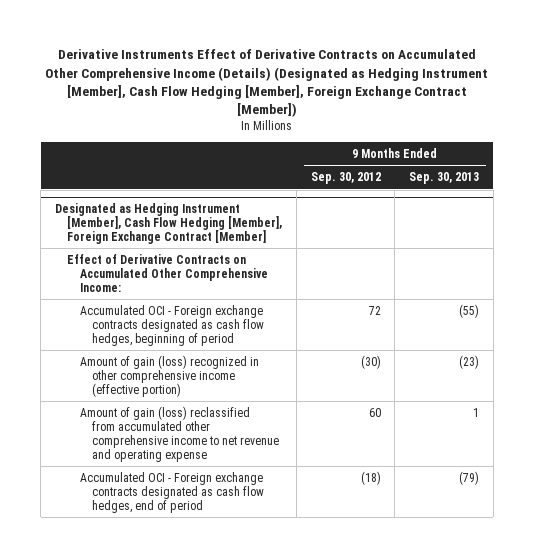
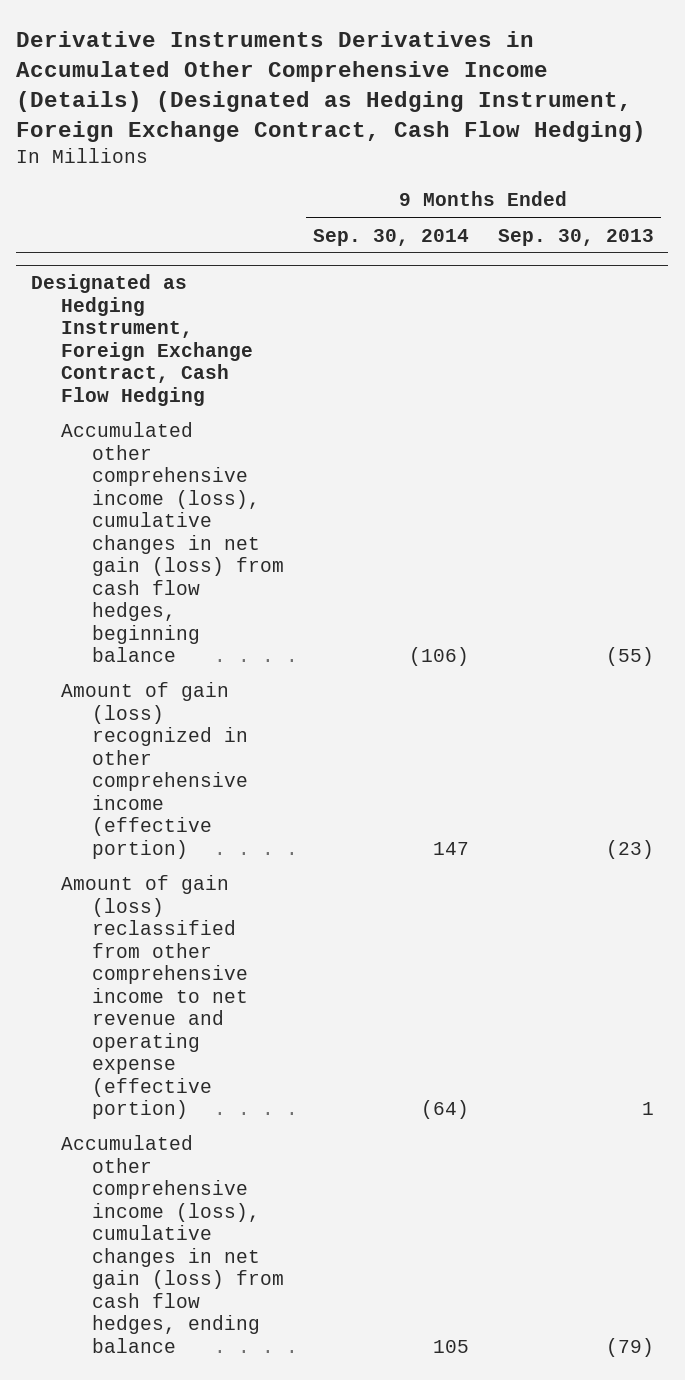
- Derivative Instruments Effect of Derivative Contracts on Accumulated Other Comprehensive Income (Details) (Designated as Hedging Instrument [Member], Cash Flow Hedging [Member], Foreign Exchange Contract [Member])
+ Derivative Instruments Derivatives in Accumulated Other Comprehensive Income (Details) (Designated as Hedging Instrument, Foreign Exchange Contract, Cash Flow Hedging)
- | 9 Months Ended Sep. 30, 2012 | 9 Months Ended Sep. 30, 2013
+ | 9 Months Ended Sep. 30, 2014 | 9 Months Ended Sep. 30, 2013
- Designated as Hedging Instrument [Member], Cash Flow Hedging [Member], Foreign Exchange Contract [Member]
- Effect of Derivative Contracts on Accumulated Other Comprehensive Income:
- Accumulated OCI - Foreign exchange contracts designated as cash flow hedges, beginning of period | 72 | (55)
+ Designated as Hedging Instrument, Foreign Exchange Contract, Cash Flow Hedging
+ Accumulated other comprehensive income (loss), cumulative changes in net gain (loss) from cash flow hedges, beginning balance | (106) | (55)
- Amount of gain (loss) reclassified from accumulated other comprehensive income to net revenue and operating expense | 60 | 1
- Accumulated OCI - Foreign exchange contracts designated as cash flow hedges, end of period | (18) | (79)
+ Amount of gain (loss) reclassified from other comprehensive income to net revenue and operating expense (effective portion) | (64) | 1
+ Accumulated other comprehensive income (loss), cumulative changes in net gain (loss) from cash flow hedges, ending balance | 105 | (79)

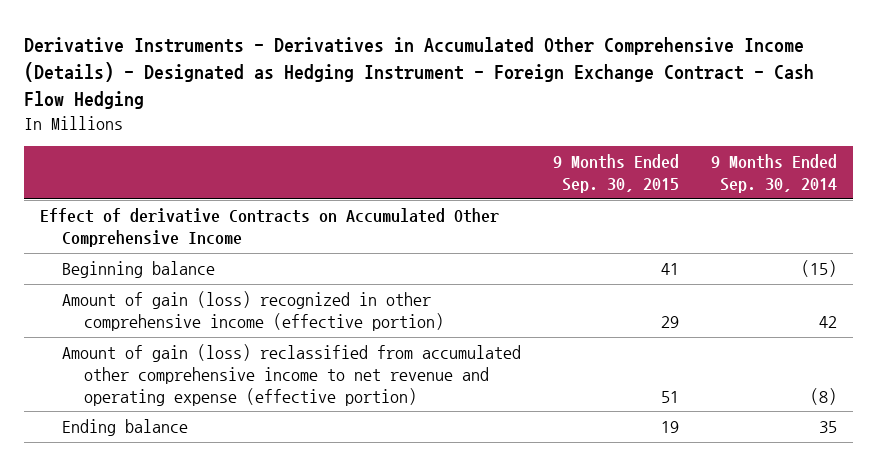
- Derivative Instruments Derivatives in Accumulated Other Comprehensive Income (Details) (Designated as Hedging Instrument, Foreign Exchange Contract, Cash Flow Hedging)
+ Derivative Instruments - Derivatives in Accumulated Other Comprehensive Income (Details) - Designated as Hedging Instrument - Foreign Exchange Contract - Cash Flow Hedging
- | 9 Months Ended Sep. 30, 2014 | 9 Months Ended Sep. 30, 2013
+ | 9 Months Ended Sep. 30, 2015 | 9 Months Ended Sep. 30, 2014
- Designated as Hedging Instrument, Foreign Exchange Contract, Cash Flow Hedging
- Accumulated other comprehensive income (loss), cumulative changes in net gain (loss) from cash flow hedges, beginning balance | (106) | (55)
- Amount of gain (loss) recognized in other comprehensive income (effective portion) | 147 | (23)
- Amount of gain (loss) reclassified from other comprehensive income to net revenue and operating expense (effective portion) | (64) | 1
- Accumulated other comprehensive income (loss), cumulative changes in net gain (loss) from cash flow hedges, ending balance | 105 | (79)
+ Effect of derivative Contracts on Accumulated Other Comprehensive Income
+ Beginning balance | 41 | (15)
+ Amount of gain (loss) recognized in other comprehensive income (effective portion) | 29 | 42
+ Amount of gain (loss) reclassified from accumulated other comprehensive income to net revenue and operating expense (effective portion) | 51 | (8)
+ Ending balance | 19 | 35

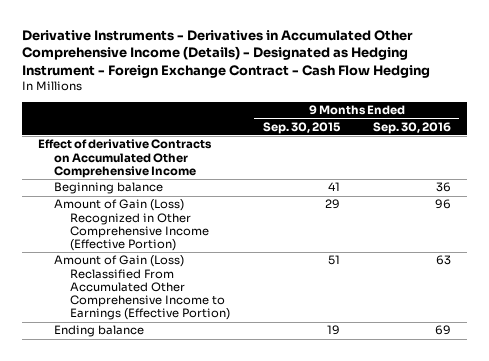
- | 9 Months Ended Sep. 30, 2015 | 9 Months Ended Sep. 30, 2014
+ | 9 Months Ended Sep. 30, 2015 | 9 Months Ended Sep. 30, 2016
- Amount of gain (loss) recognized in other comprehensive income (effective portion) | 29 | 42
- Amount of gain (loss) reclassified from accumulated other comprehensive income to net revenue and operating expense (effective portion) | 51 | (8)
+ Amount of Gain (Loss) Recognized in Other Comprehensive Income (Effective Portion) | 29 | 96
+ Amount of Gain (Loss) Reclassified From Accumulated Other Comprehensive Income to Earnings (Effective Portion) | 51 | 63

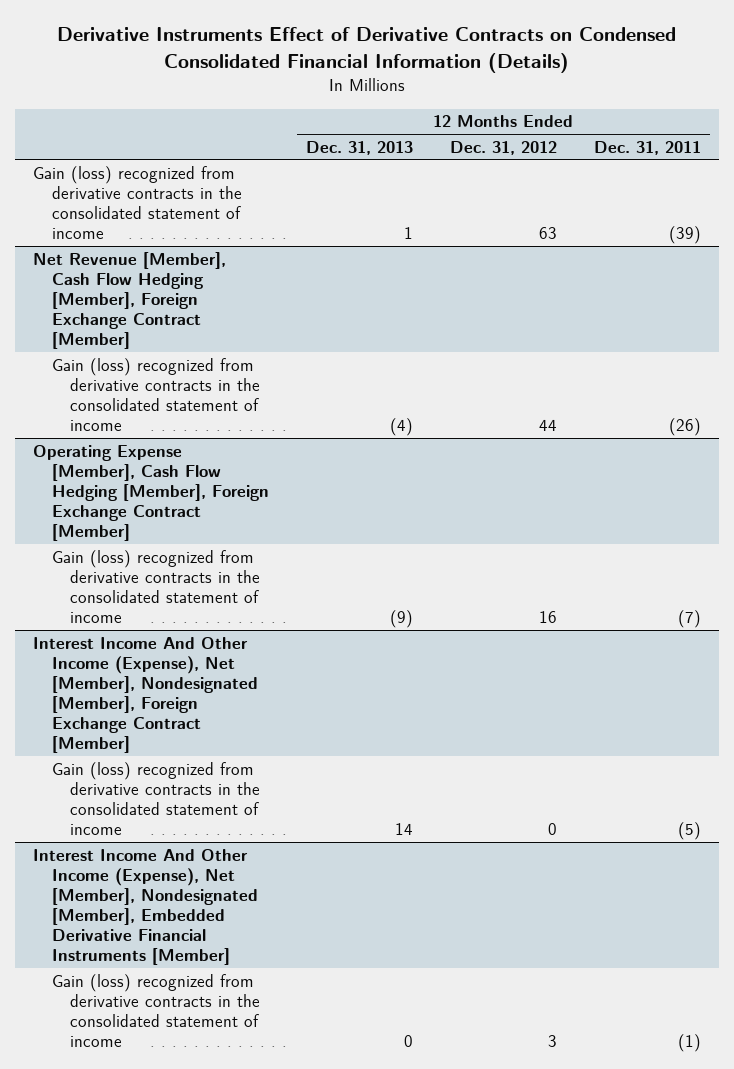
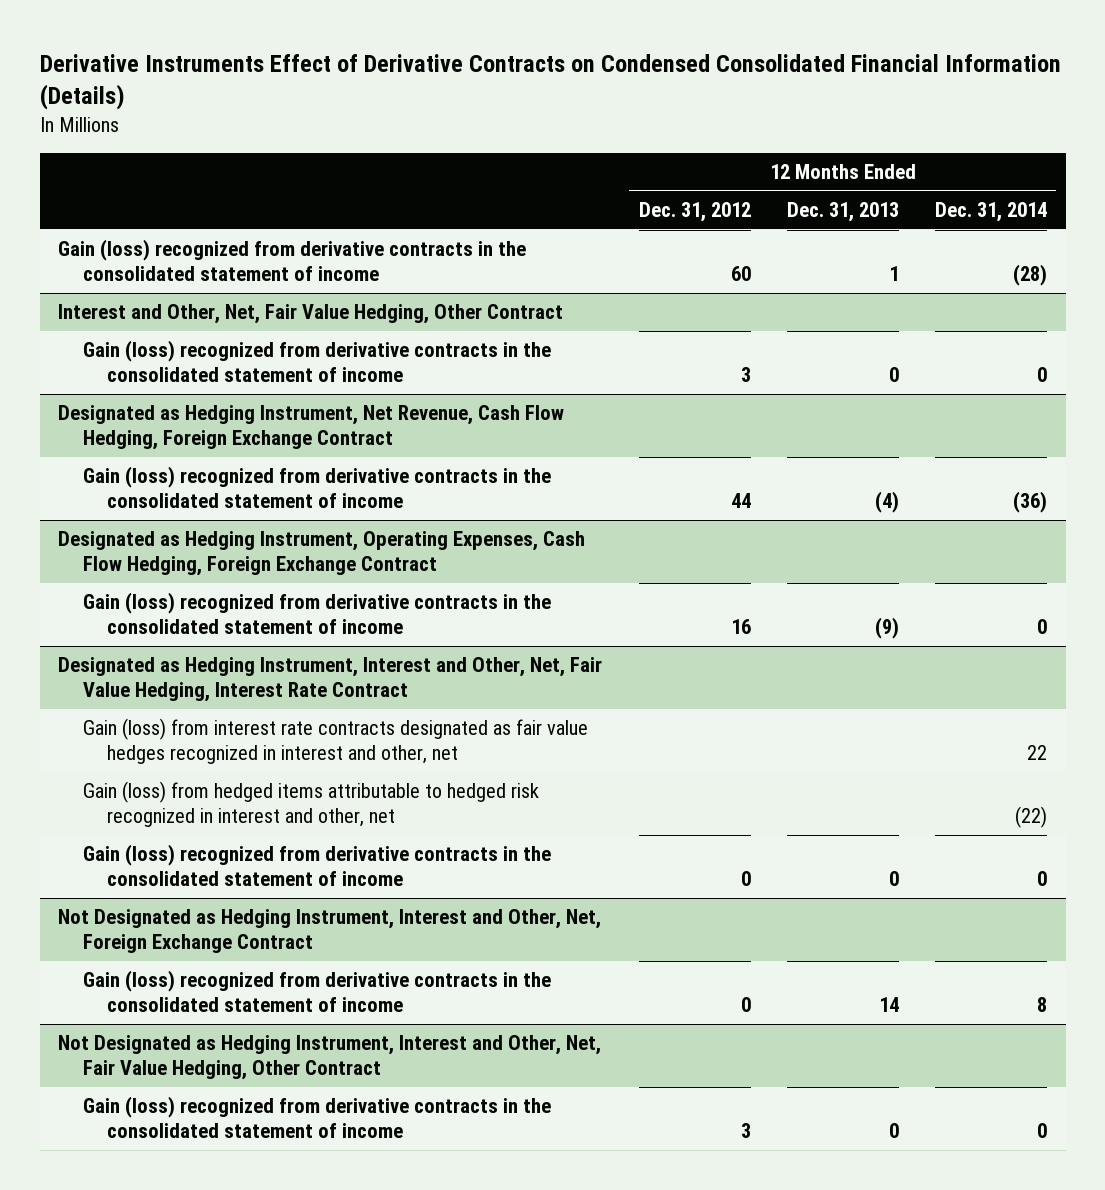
- | 12 Months Ended Dec. 31, 2013 | 12 Months Ended Dec. 31, 2012 | 12 Months Ended Dec. 31, 2011
+ | 12 Months Ended Dec. 31, 2012 | 12 Months Ended Dec. 31, 2013 | 12 Months Ended Dec. 31, 2014
- Gain (loss) recognized from derivative contracts in the consolidated statement of income | 1 | 63 | (39)
- Net Revenue [Member], Cash Flow Hedging [Member], Foreign Exchange Contract [Member]
+ Gain (loss) recognized from derivative contracts in the consolidated statement of income | 60 | 1 | (28)
+ Interest and Other, Net, Fair Value Hedging, Other Contract
+ Gain (loss) recognized from derivative contracts in the consolidated statement of income | 3 | 0 | 0
+ Designated as Hedging Instrument, Net Revenue, Cash Flow Hedging, Foreign Exchange Contract
- Operating Expense [Member], Cash Flow Hedging [Member], Foreign Exchange Contract [Member]
+ Designated as Hedging Instrument, Operating Expenses, Cash Flow Hedging, Foreign Exchange Contract
- Interest Income And Other Income (Expense), Net [Member], Nondesignated [Member], Foreign Exchange Contract [Member]
+ Designated as Hedging Instrument, Interest and Other, Net, Fair Value Hedging, Interest Rate Contract
+ Gain (loss) from interest rate contracts designated as fair value hedges recognized in interest and other, net | | | 22
+ Gain (loss) from hedged items attributable to hedged risk recognized in interest and other, net | | | (22)
+ Gain (loss) recognized from derivative contracts in the consolidated statement of income | 0 | 0 | 0
+ Not Designated as Hedging Instrument, Interest and Other, Net, Foreign Exchange Contract
- Interest Income And Other Income (Expense), Net [Member], Nondesignated [Member], Embedded Derivative Financial Instruments [Member]
+ Not Designated as Hedging Instrument, Interest and Other, Net, Fair Value Hedging, Other Contract

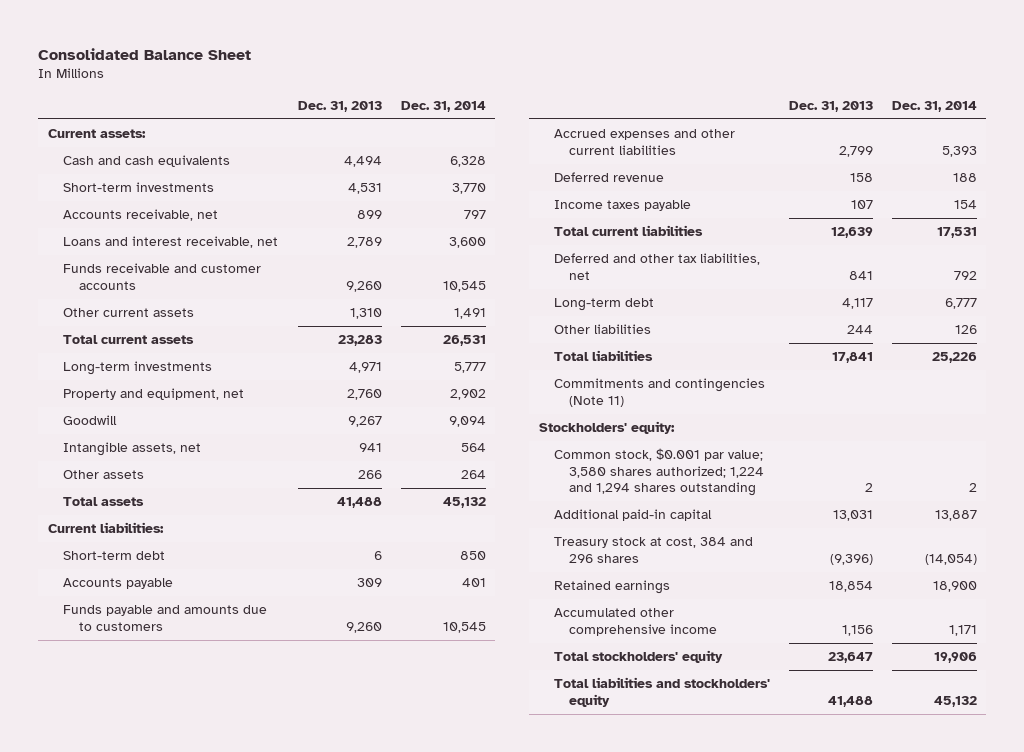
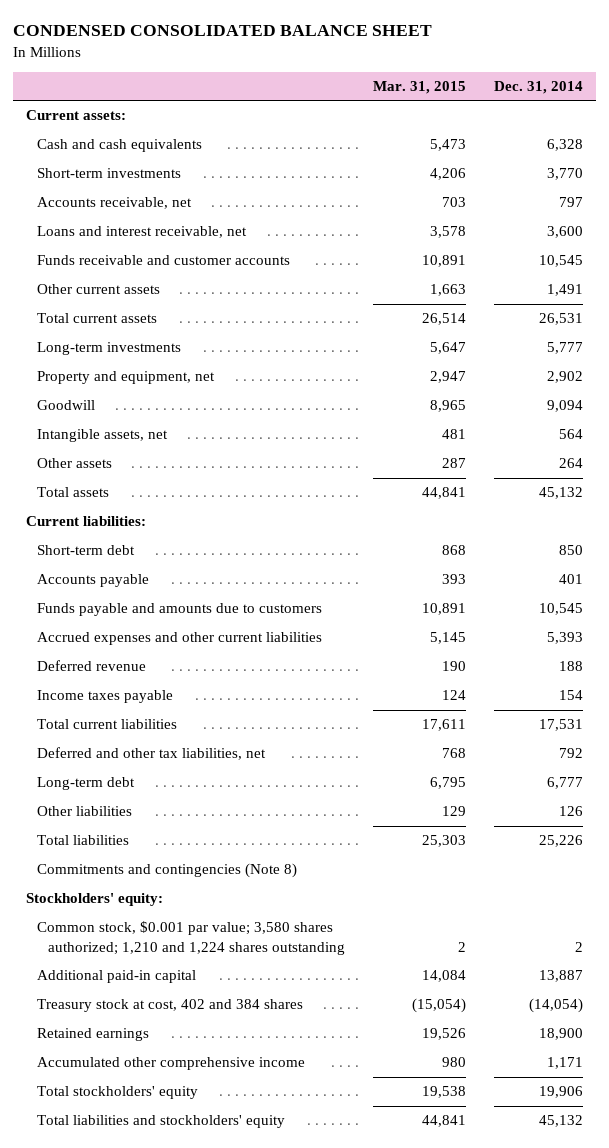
- Consolidated Balance Sheet
+ CONDENSED CONSOLIDATED BALANCE SHEET
- | Dec. 31, 2013 | Dec. 31, 2014
+ | Mar. 31, 2015 | Dec. 31, 2014
- Commitments and contingencies (Note 11)
+ Commitments and contingencies (Note 8)
- Common stock, $0.001 par value; 3,580 shares authorized; 1,224 and 1,294 shares outstanding | 2 | 2
+ Common stock, $0.001 par value; 3,580 shares authorized; 1,210 and 1,224 shares outstanding | 2 | 2
- Treasury stock at cost, 384 and 296 shares | (9,396) | (14,054)
+ Treasury stock at cost, 402 and 384 shares | (15,054) | (14,054)

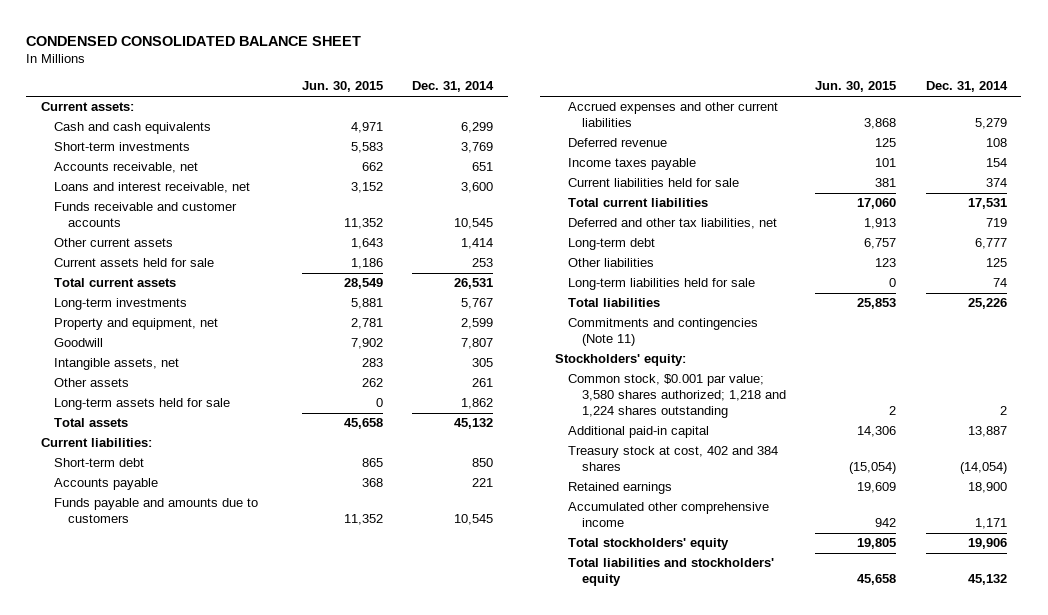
- | Mar. 31, 2015 | Dec. 31, 2014
+ | Jun. 30, 2015 | Dec. 31, 2014
- Cash and cash equivalents | 5,473 | 6,328
- Short-term investments | 4,206 | 3,770
- Accounts receivable, net | 703 | 797
+ Cash and cash equivalents | 4,971 | 6,299
+ Short-term investments | 5,583 | 3,769
+ Accounts receivable, net | 662 | 651
- Other current assets | 1,663 | 1,491
+ Other current assets | 1,643 | 1,414
+ Current assets held for sale | 1,186 | 253
- Long-term investments | 5,647 | 5,777
- Property and equipment, net | 2,947 | 2,902
- Goodwill | 8,965 | 9,094
- Intangible assets, net | 481 | 564
- Other assets | 287 | 264
+ Long-term investments | 5,881 | 5,767
+ Property and equipment, net | 2,781 | 2,599
+ Goodwill | 7,902 | 7,807
+ Intangible assets, net | 283 | 305
+ Other assets | 262 | 261
+ Long-term assets held for sale | 0 | 1,862
- Accounts payable | 393 | 401
+ Accounts payable | 368 | 221
- Accrued expenses and other current liabilities | 5,145 | 5,393
- Deferred revenue | 190 | 188
+ Accrued expenses and other current liabilities | 3,868 | 5,279
+ Deferred revenue | 125 | 108
+ Current liabilities held for sale | 381 | 374
- Deferred and other tax liabilities, net | 768 | 792
+ Deferred and other tax liabilities, net | 1,913 | 719
- Other liabilities | 129 | 126
+ Other liabilities | 123 | 125
+ Long-term liabilities held for sale | 0 | 74
- Commitments and contingencies (Note 8)
+ Commitments and contingencies (Note 11)
- Common stock, $0.001 par value; 3,580 shares authorized; 1,210 and 1,224 shares outstanding | 2 | 2
+ Common stock, $0.001 par value; 3,580 shares authorized; 1,218 and 1,224 shares outstanding | 2 | 2

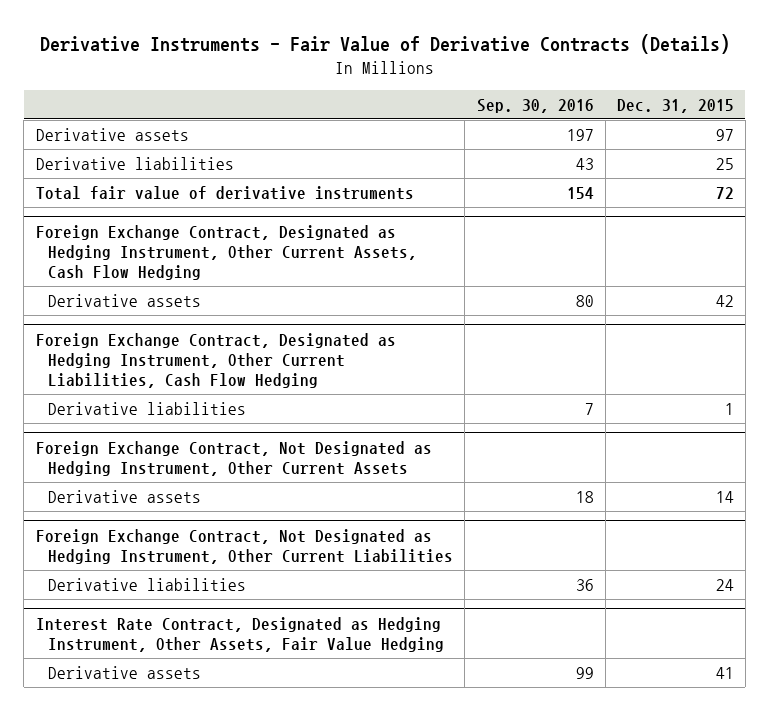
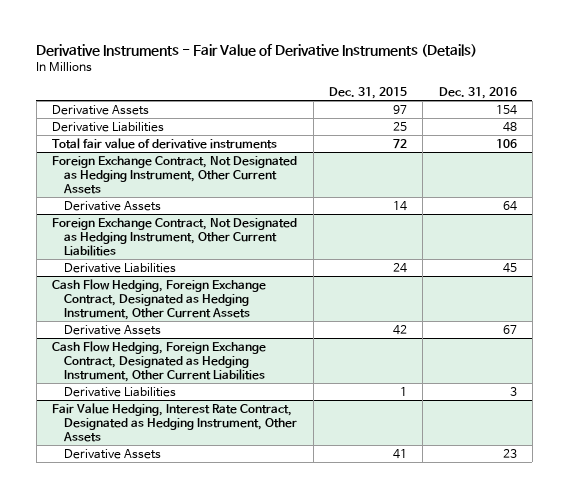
- Derivative Instruments - Fair Value of Derivative Contracts (Details)
+ Derivative Instruments - Fair Value of Derivative Instruments (Details)
- | Sep. 30, 2016 | Dec. 31, 2015
+ | Dec. 31, 2015 | Dec. 31, 2016
- Derivative assets | 197 | 97
- Derivative liabilities | 43 | 25
+ Derivative Assets | 97 | 154
+ Derivative Liabilities | 25 | 48
- Foreign Exchange Contract, Designated as Hedging Instrument, Other Current Assets, Cash Flow Hedging
- Derivative assets | 80 | 42
- Foreign Exchange Contract, Designated as Hedging Instrument, Other Current Liabilities, Cash Flow Hedging
- Derivative liabilities | 7 | 1
@ Foreign Exchange Contract, Not Designated as Hedging Instrument, Other Current Assets
- Derivative assets | 18 | 14
+ Derivative Assets | 14 | 64
@ Foreign Exchange Contract, Not Designated as Hedging Instrument, Other Current Liabilities
- Derivative liabilities | 36 | 24
- Interest Rate Contract, Designated as Hedging Instrument, Other Assets, Fair Value Hedging
- Derivative assets | 99 | 41
@ Foreign Exchange Contract, Not Designated as Hedging Instrument, Other Current Liabilities
+ Derivative Liabilities | 24 | 45
+ Cash Flow Hedging, Foreign Exchange Contract, Designated as Hedging Instrument, Other Current Assets
+ Derivative Assets | 42 | 67
+ Cash Flow Hedging, Foreign Exchange Contract, Designated as Hedging Instrument, Other Current Liabilities
+ Derivative Liabilities | 1 | 3
+ Fair Value Hedging, Interest Rate Contract, Designated as Hedging Instrument, Other Assets
+ Derivative Assets | 41 | 23

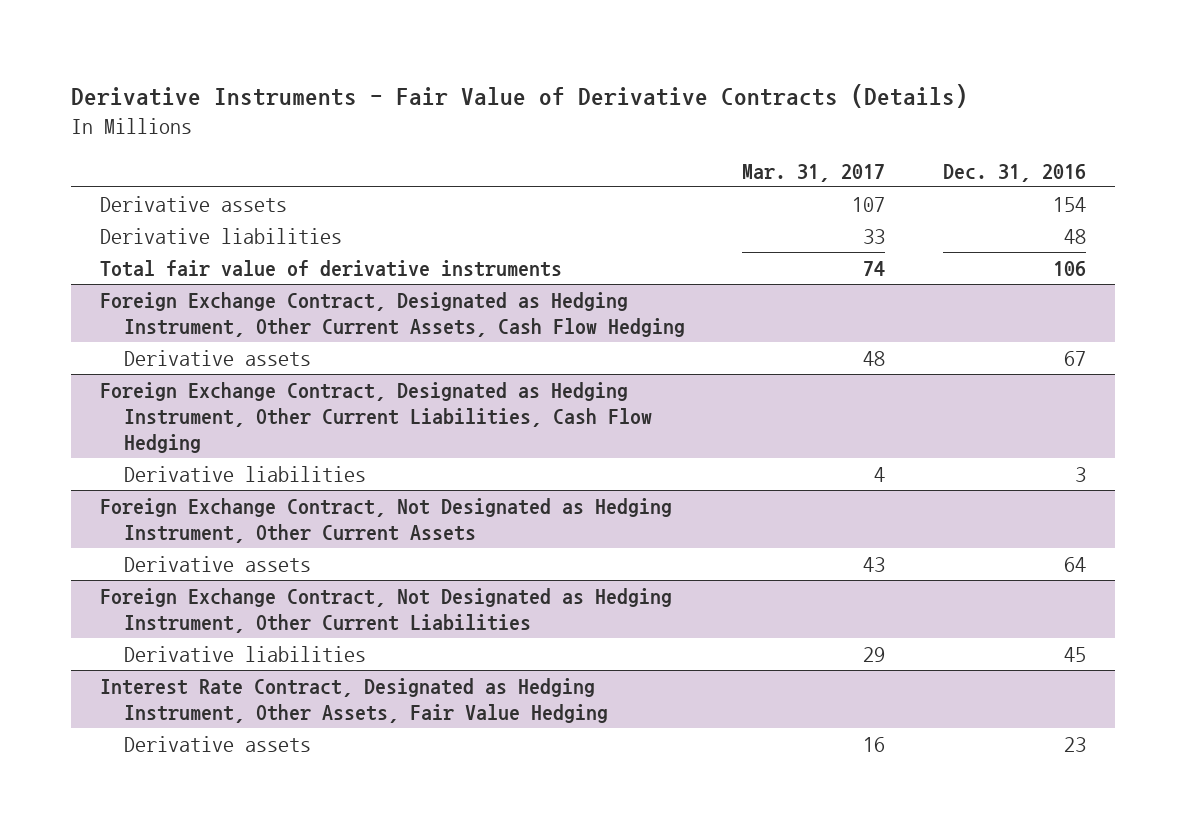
- Derivative Instruments - Fair Value of Derivative Instruments (Details)
+ Derivative Instruments - Fair Value of Derivative Contracts (Details)
- | Dec. 31, 2015 | Dec. 31, 2016
+ | Mar. 31, 2017 | Dec. 31, 2016
- Derivative Assets | 97 | 154
- Derivative Liabilities | 25 | 48
+ Derivative assets | 107 | 154
+ Derivative liabilities | 33 | 48
+ Foreign Exchange Contract, Designated as Hedging Instrument, Other Current Assets, Cash Flow Hedging
+ Derivative assets | 48 | 67
+ Foreign Exchange Contract, Designated as Hedging Instrument, Other Current Liabilities, Cash Flow Hedging
+ Derivative liabilities | 4 | 3
@ Foreign Exchange Contract, Not Designated as Hedging Instrument, Other Current Assets
- Derivative Assets | 14 | 64
+ Derivative assets | 43 | 64
@ Foreign Exchange Contract, Not Designated as Hedging Instrument, Other Current Liabilities
- Derivative Liabilities | 24 | 45
- Cash Flow Hedging, Foreign Exchange Contract, Designated as Hedging Instrument, Other Current Assets
- Derivative Assets | 42 | 67
- Cash Flow Hedging, Foreign Exchange Contract, Designated as Hedging Instrument, Other Current Liabilities
- Derivative Liabilities | 1 | 3
- Fair Value Hedging, Interest Rate Contract, Designated as Hedging Instrument, Other Assets
- Derivative Assets | 41 | 23
@ Foreign Exchange Contract, Not Designated as Hedging Instrument, Other Current Liabilities
+ Derivative liabilities | 29 | 45
+ Interest Rate Contract, Designated as Hedging Instrument, Other Assets, Fair Value Hedging
+ Derivative assets | 16 | 23

